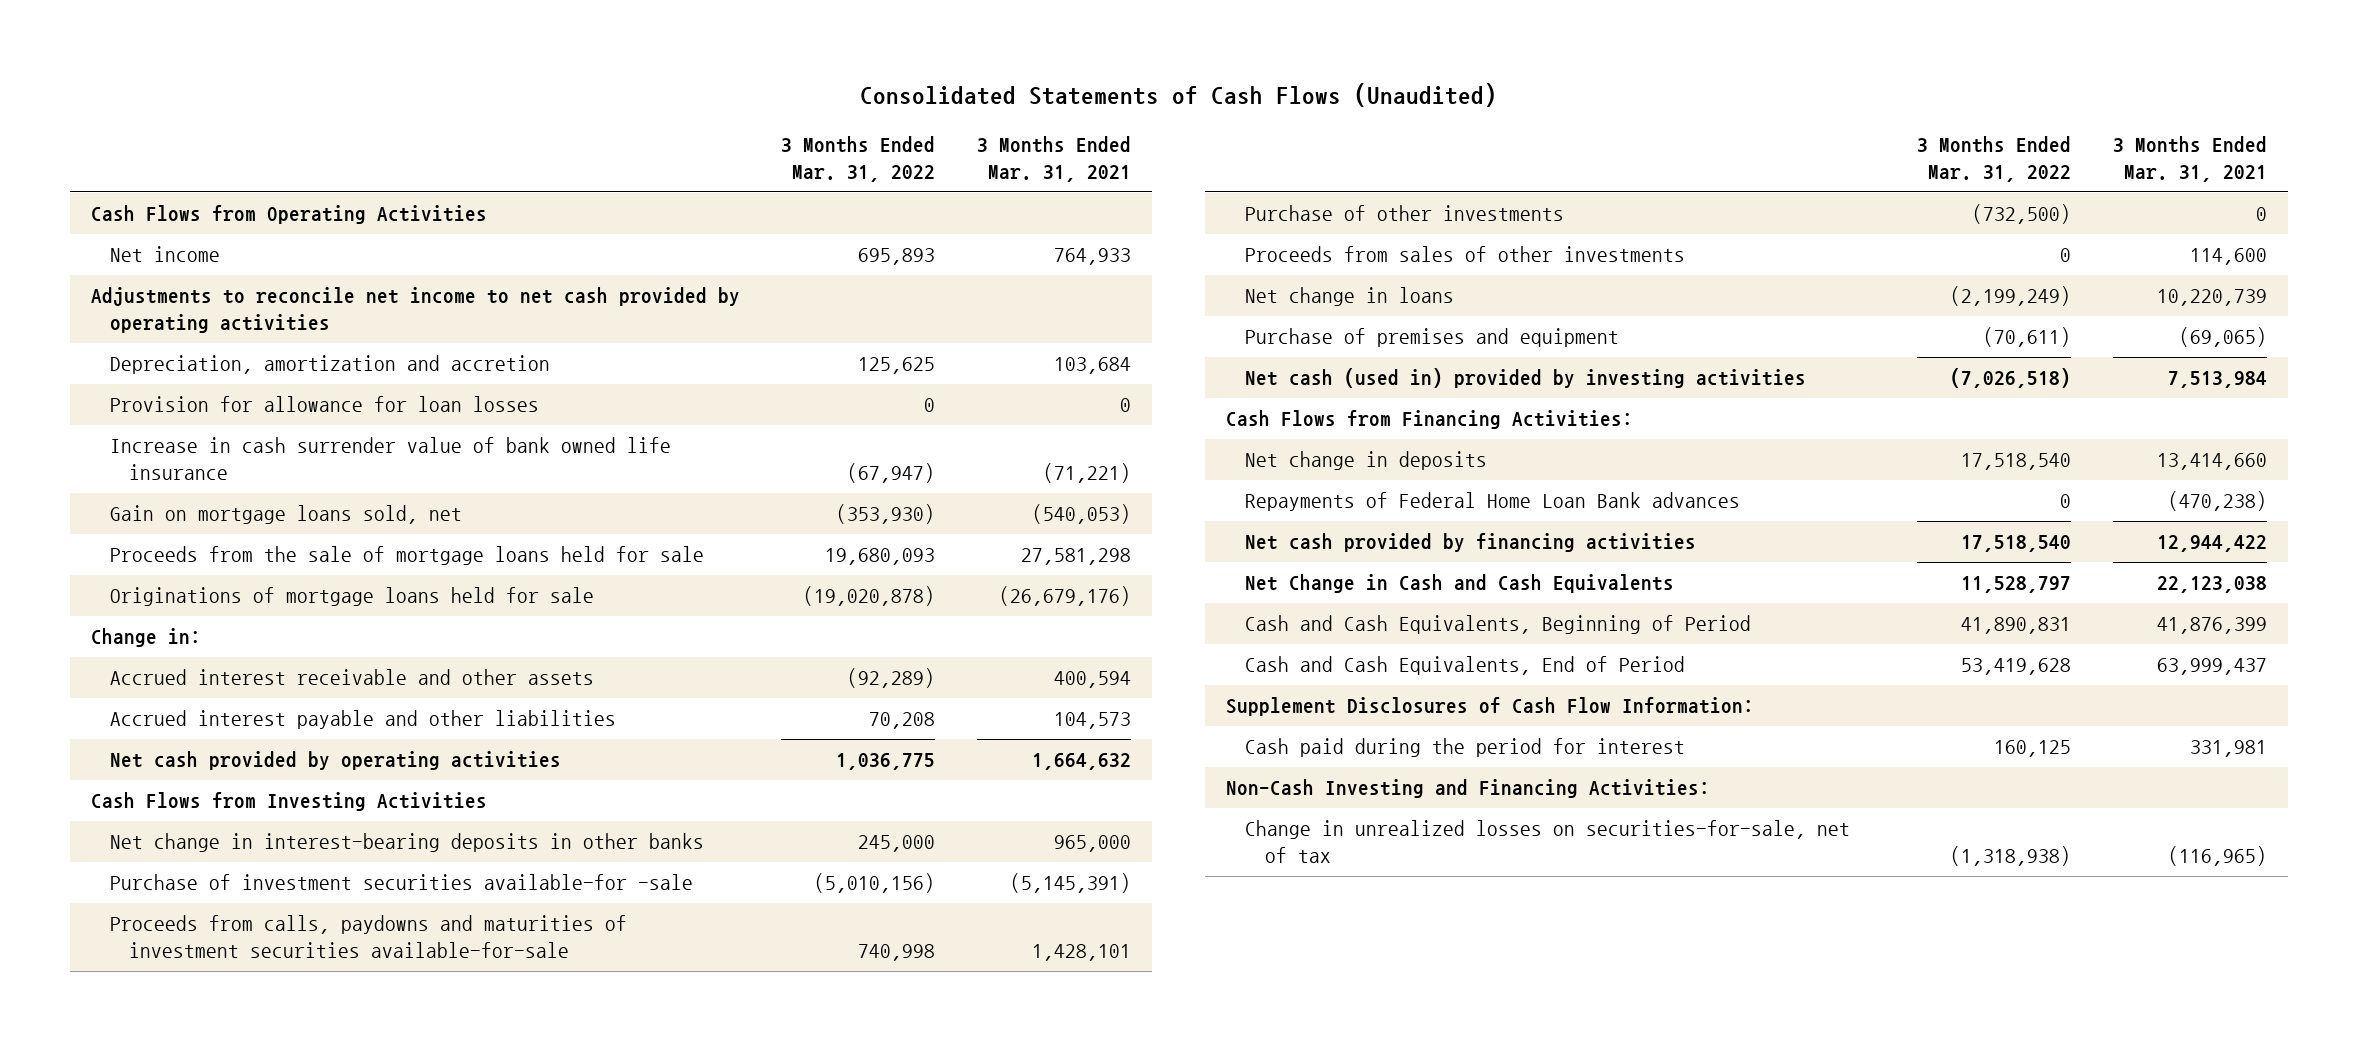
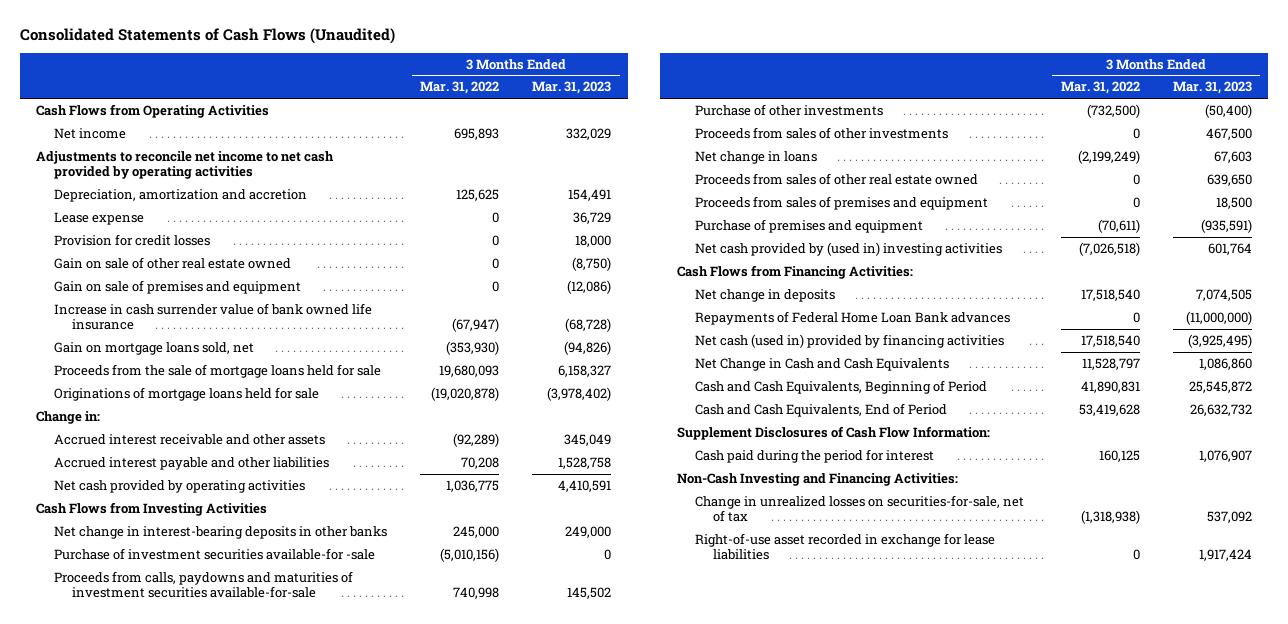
- | 3 Months Ended Mar. 31, 2022 | 3 Months Ended Mar. 31, 2021
+ | 3 Months Ended Mar. 31, 2022 | 3 Months Ended Mar. 31, 2023
- Provision for allowance for loan losses | 0 | 0
+ Lease expense | 0 | 36,729
+ Provision for credit losses | 0 | 18,000
+ Gain on sale of other real estate owned | 0 | (8,750)
+ Gain on sale of premises and equipment | 0 | (12,086)
+ Proceeds from sales of other real estate owned | 0 | 639,650
+ Proceeds from sales of premises and equipment | 0 | 18,500
- Net cash (used in) provided by investing activities | (7,026,518) | 7,513,984
+ Net cash provided by (used in) investing activities | (7,026,518) | 601,764
- Net cash provided by financing activities | 17,518,540 | 12,944,422
+ Net cash (used in) provided by financing activities | 17,518,540 | (3,925,495)
+ Right-of-use asset recorded in exchange for lease liabilities | 0 | 1,917,424

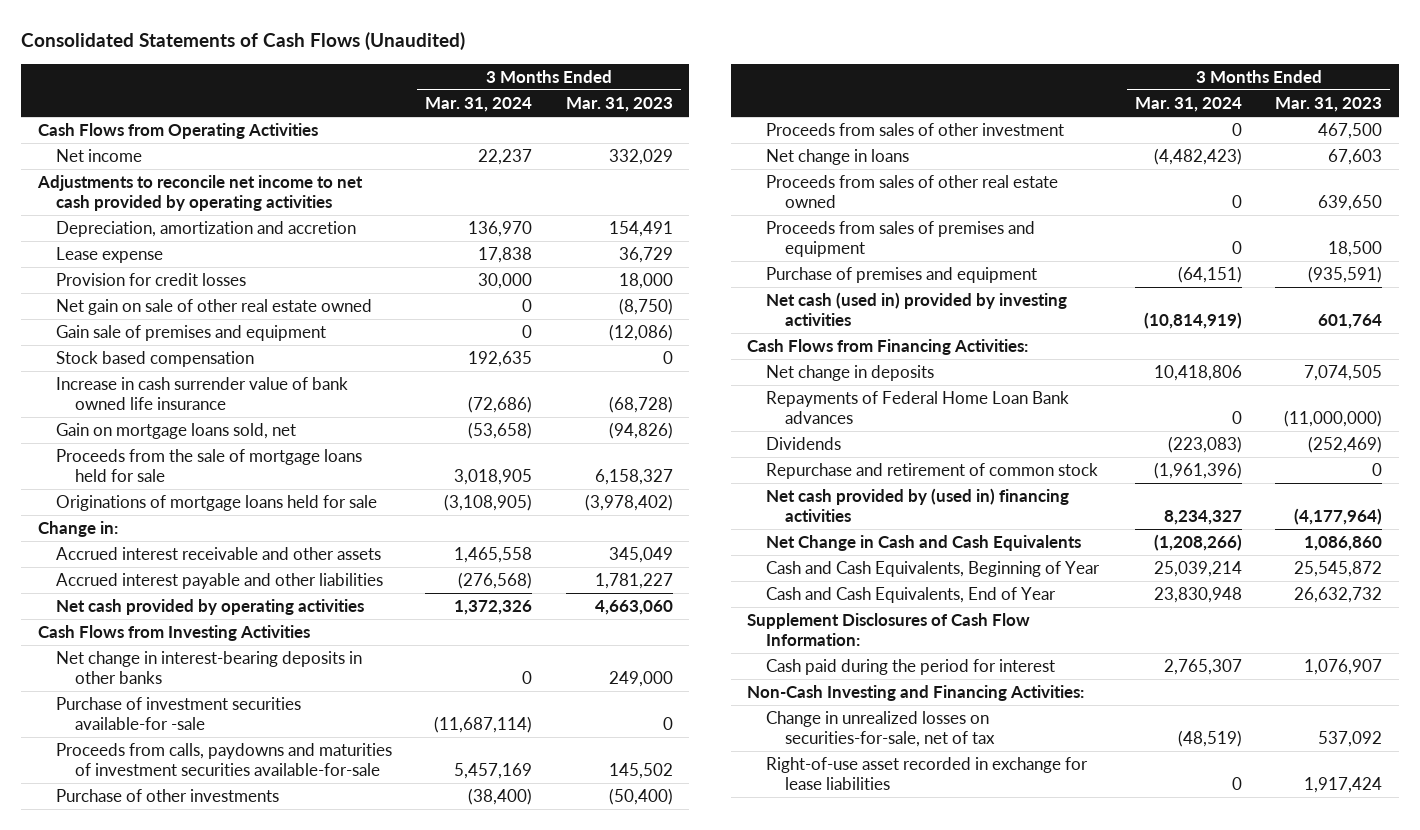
- | 3 Months Ended Mar. 31, 2022 | 3 Months Ended Mar. 31, 2023
+ | 3 Months Ended Mar. 31, 2024 | 3 Months Ended Mar. 31, 2023
- Gain on sale of other real estate owned | 0 | (8,750)
- Gain on sale of premises and equipment | 0 | (12,086)
+ Net gain on sale of other real estate owned | 0 | (8,750)
+ Gain sale of premises and equipment | 0 | (12,086)
+ Stock based compensation | 192,635 | 0
- Accrued interest payable and other liabilities | 70,208 | 1,528,758
- Net cash provided by operating activities | 1,036,775 | 4,410,591
+ Accrued interest payable and other liabilities | (276,568) | 1,781,227
+ Net cash provided by operating activities | 1,372,326 | 4,663,060
- Proceeds from sales of other investments | 0 | 467,500
+ Proceeds from sales of other investment | 0 | 467,500
- Net cash provided by (used in) investing activities | (7,026,518) | 601,764
+ Net cash (used in) provided by investing activities | (10,814,919) | 601,764
- Net cash (used in) provided by financing activities | 17,518,540 | (3,925,495)
+ Dividends | (223,083) | (252,469)
+ Repurchase and retirement of common stock | (1,961,396) | 0
+ Net cash provided by (used in) financing activities | 8,234,327 | (4,177,964)
- Cash and Cash Equivalents, Beginning of Period | 41,890,831 | 25,545,872
- Cash and Cash Equivalents, End of Period | 53,419,628 | 26,632,732
+ Cash and Cash Equivalents, Beginning of Year | 25,039,214 | 25,545,872
+ Cash and Cash Equivalents, End of Year | 23,830,948 | 26,632,732

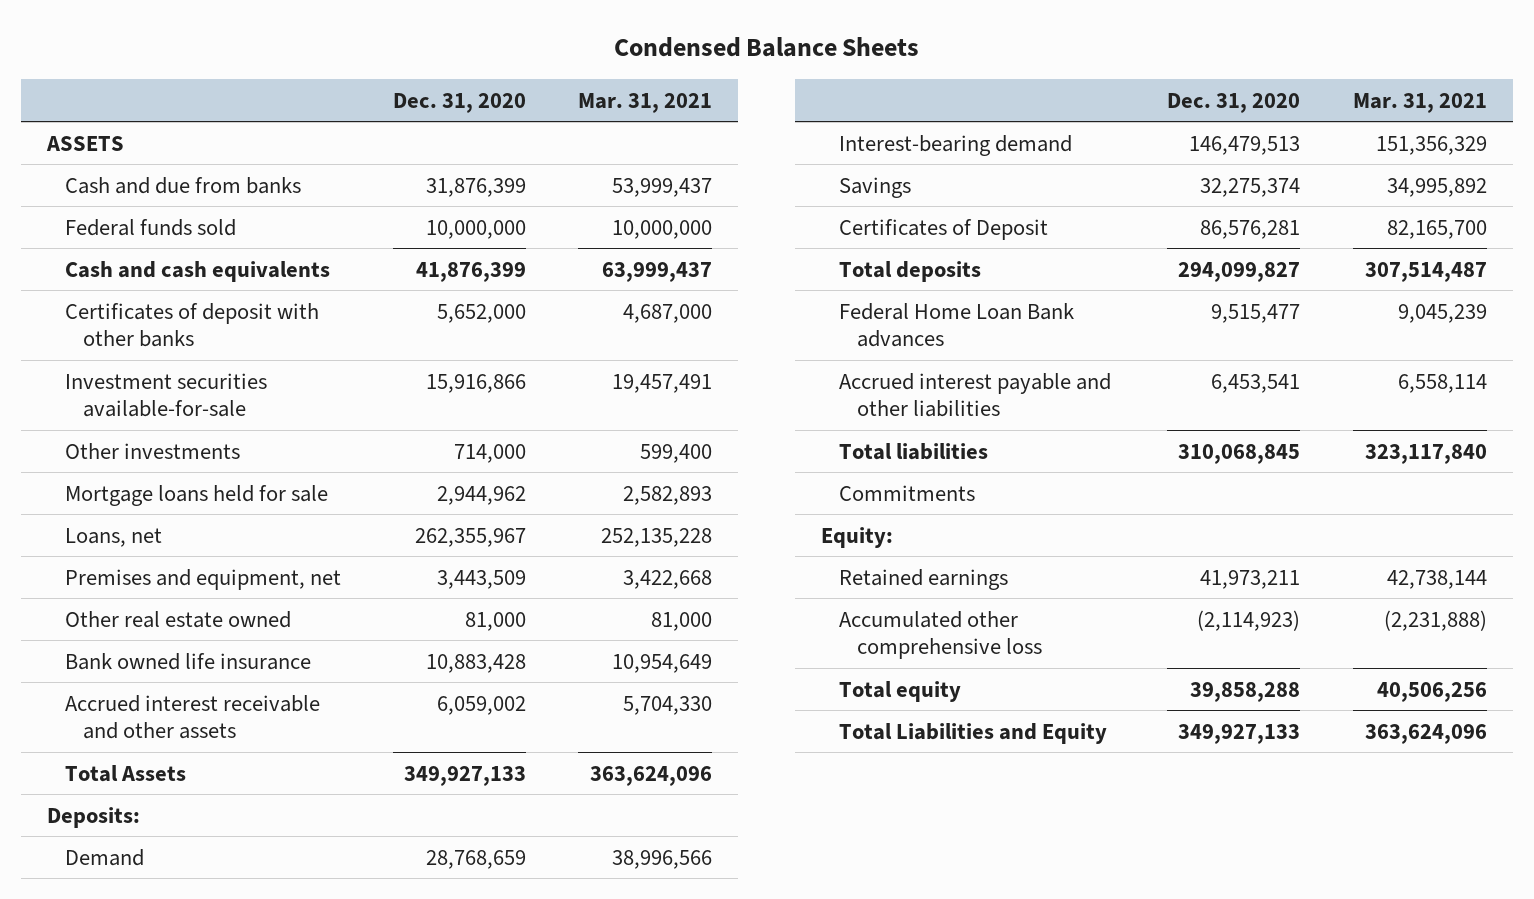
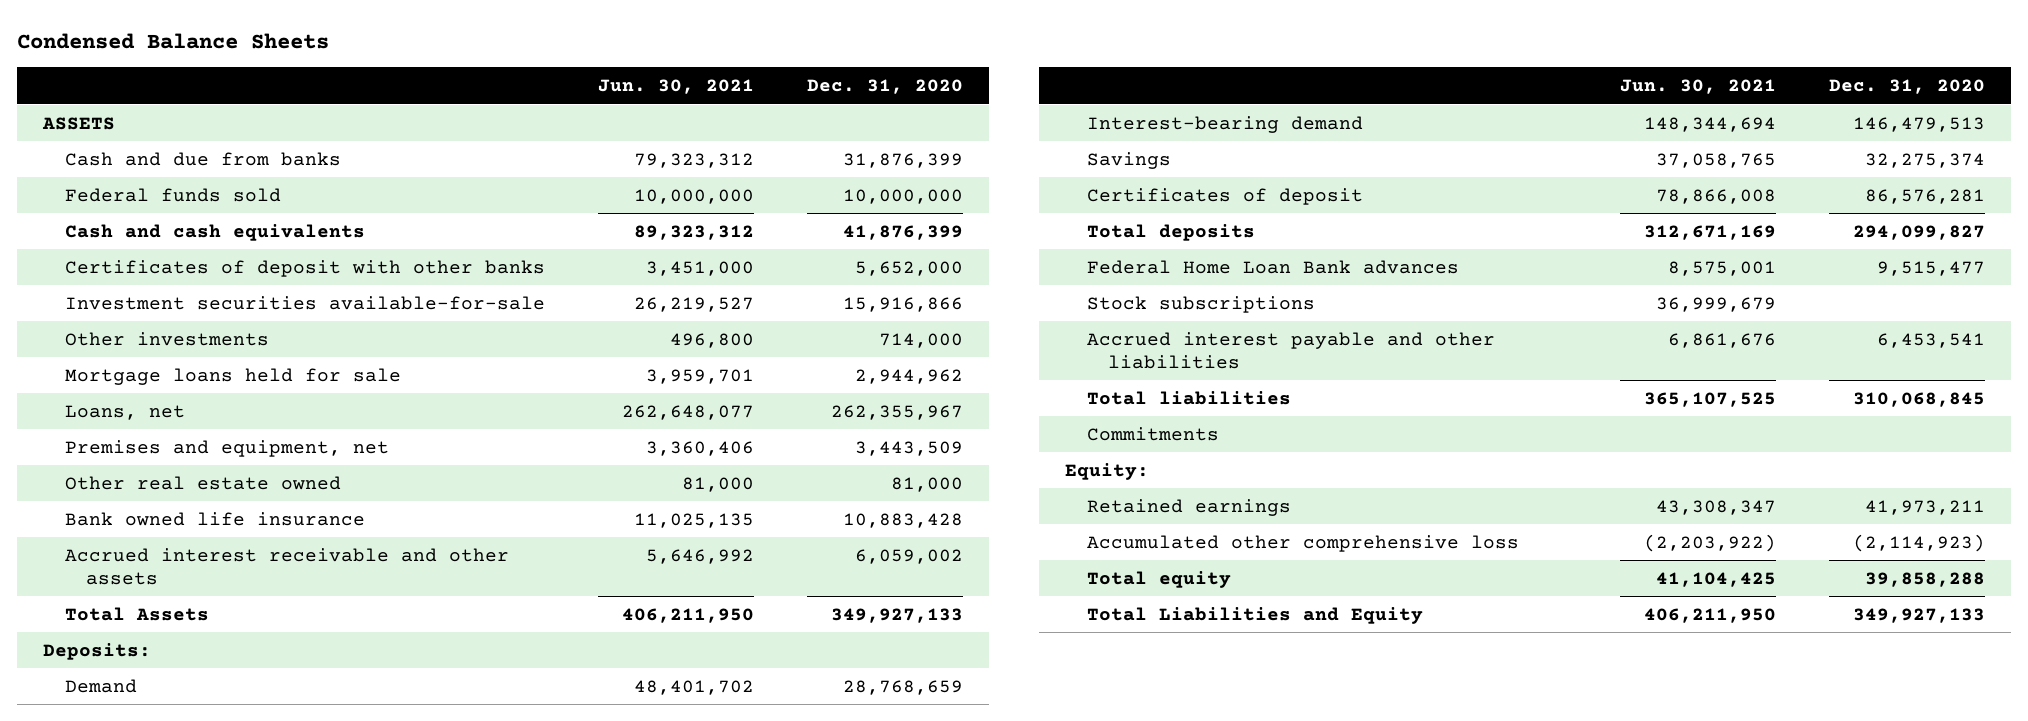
- | Dec. 31, 2020 | Mar. 31, 2021
+ | Jun. 30, 2021 | Dec. 31, 2020
- Certificates of Deposit | 86,576,281 | 82,165,700
+ Certificates of deposit | 78,866,008 | 86,576,281
+ Stock subscriptions | 36,999,679 |

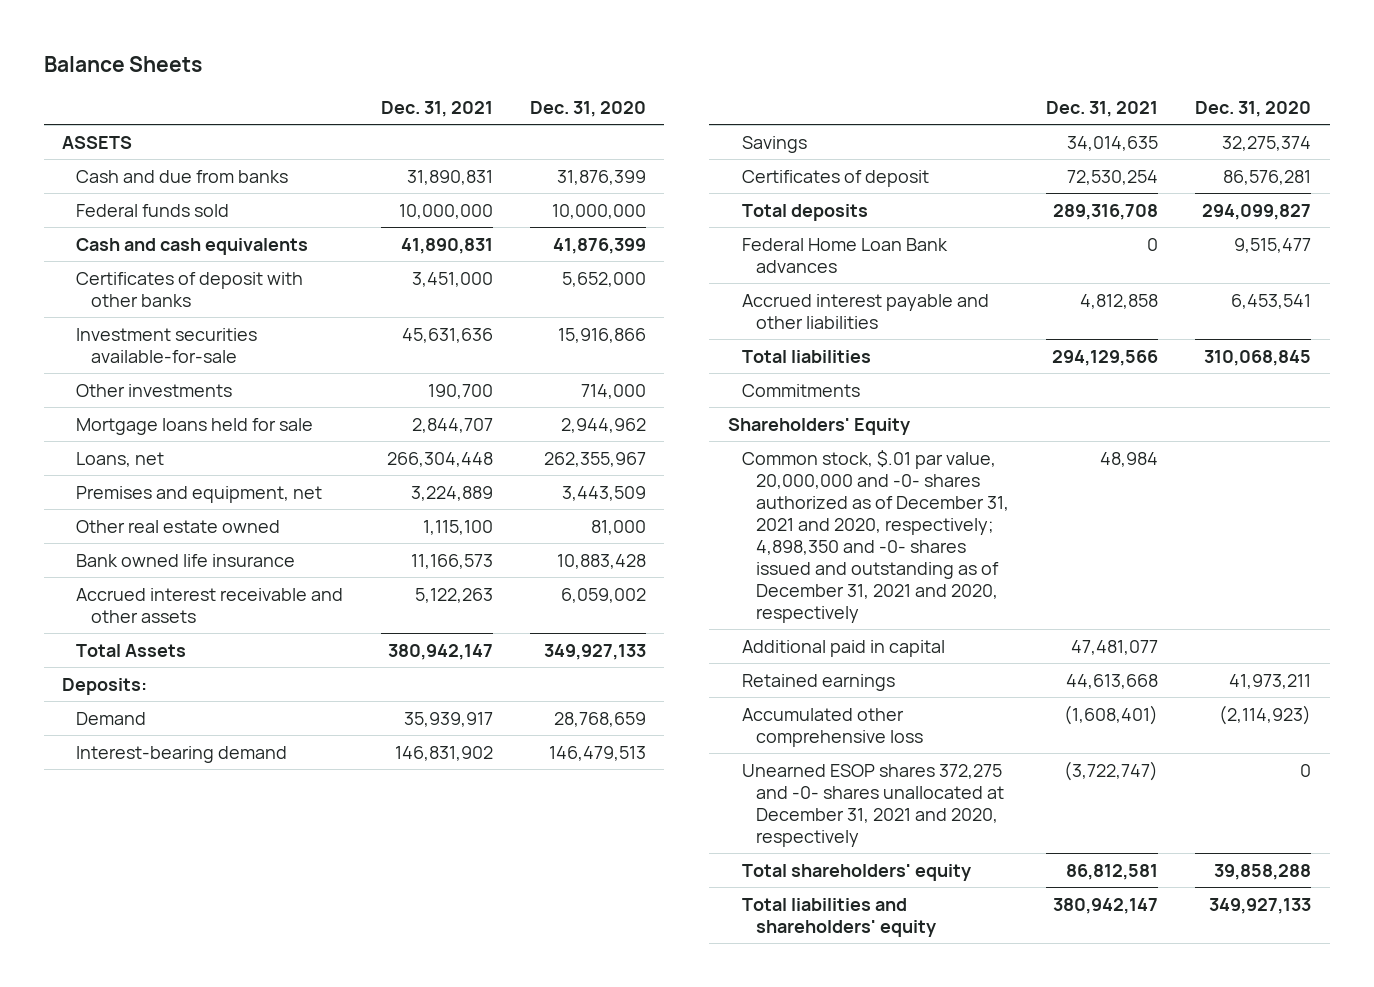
- Condensed Balance Sheets
+ Balance Sheets
- | Jun. 30, 2021 | Dec. 31, 2020
+ | Dec. 31, 2021 | Dec. 31, 2020
- Stock subscriptions | 36,999,679 |
- Equity:
+ Shareholders' Equity
+ Common stock, $.01 par value, 20,000,000 and -0- shares authorized as of December 31, 2021 and 2020, respectively; 4,898,350 and -0- shares issued and outstanding as of December 31, 2021 and 2020, respectively | 48,984 |
+ Additional paid in capital | 47,481,077 |
- Total equity | 41,104,425 | 39,858,288
- Total Liabilities and Equity | 406,211,950 | 349,927,133
+ Unearned ESOP shares 372,275 and -0- shares unallocated at December 31, 2021 and 2020, respectively | (3,722,747) | 0
+ Total shareholders' equity | 86,812,581 | 39,858,288
+ Total liabilities and shareholders' equity | 380,942,147 | 349,927,133

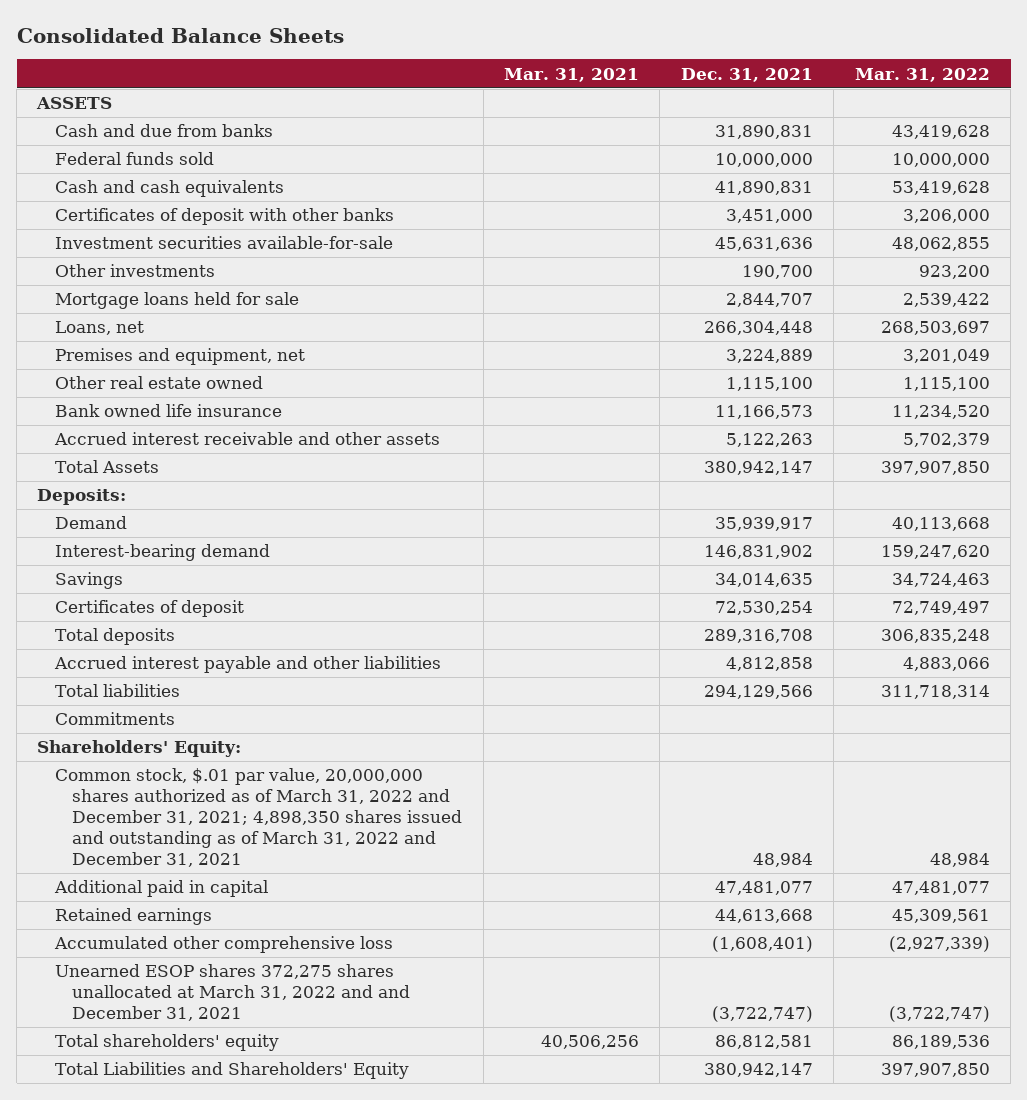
- Balance Sheets
+ Consolidated Balance Sheets
- | Dec. 31, 2021 | Dec. 31, 2020
+ | Mar. 31, 2021 | Dec. 31, 2021 | Mar. 31, 2022
- Federal Home Loan Bank advances | 0 | 9,515,477
- Shareholders' Equity
- Common stock, $.01 par value, 20,000,000 and -0- shares authorized as of December 31, 2021 and 2020, respectively; 4,898,350 and -0- shares issued and outstanding as of December 31, 2021 and 2020, respectively | 48,984 |
+ Shareholders' Equity:
+ Common stock, $.01 par value, 20,000,000 shares authorized as of March 31, 2022 and December 31, 2021; 4,898,350 shares issued and outstanding as of March 31, 2022 and December 31, 2021 | | 48,984 | 48,984
- Unearned ESOP shares 372,275 and -0- shares unallocated at December 31, 2021 and 2020, respectively | (3,722,747) | 0
+ Unearned ESOP shares 372,275 shares unallocated at March 31, 2022 and and December 31, 2021 | | (3,722,747) | (3,722,747)
- Total liabilities and shareholders' equity | 380,942,147 | 349,927,133
+ Total Liabilities and Shareholders' Equity | | 380,942,147 | 397,907,850

